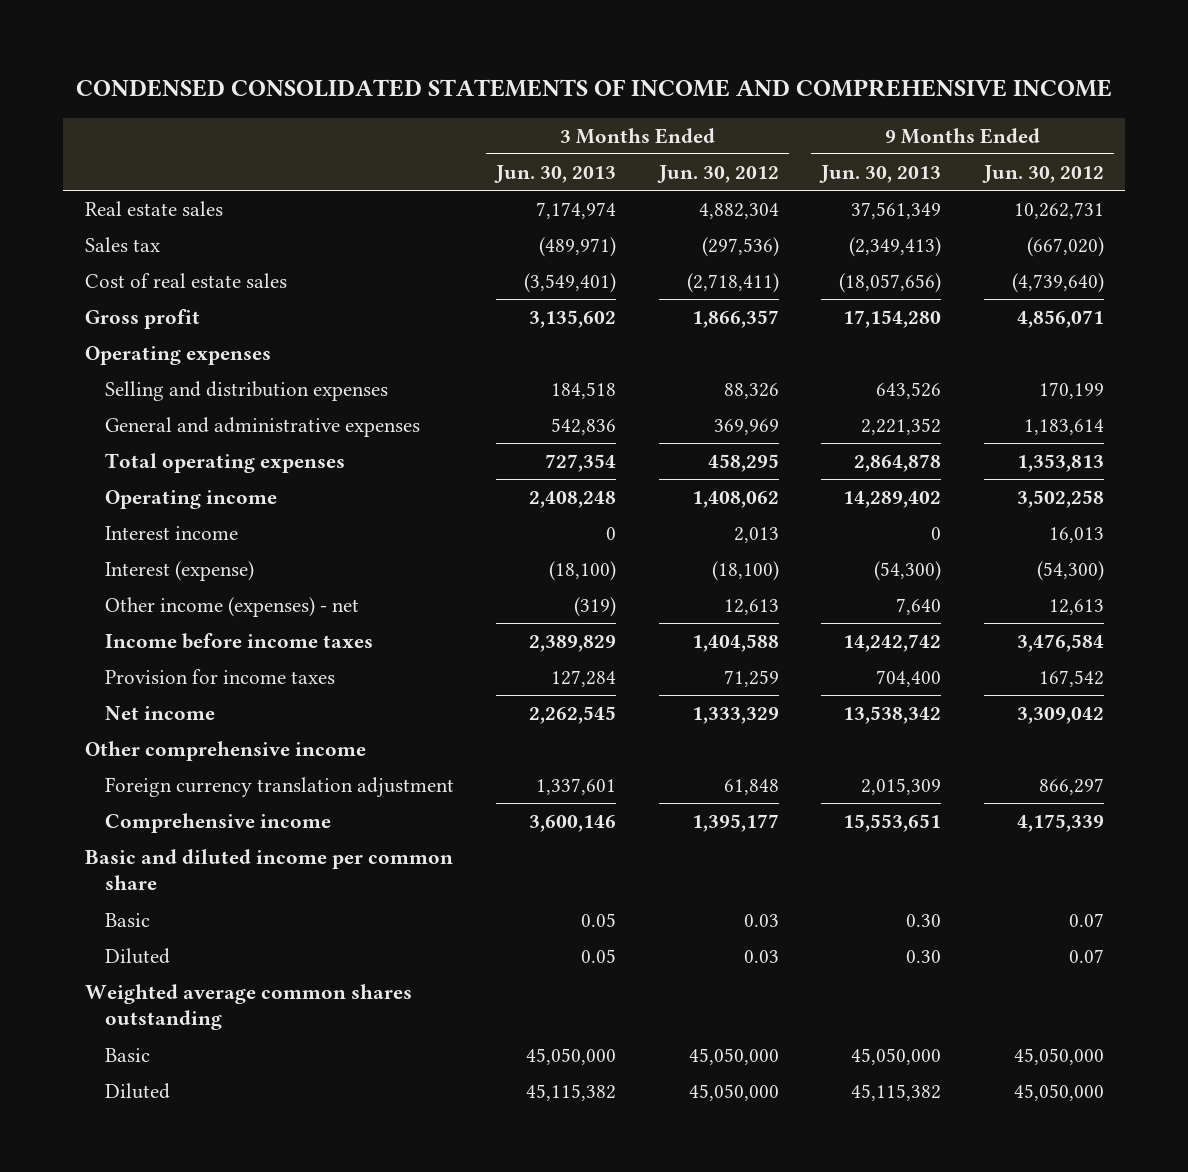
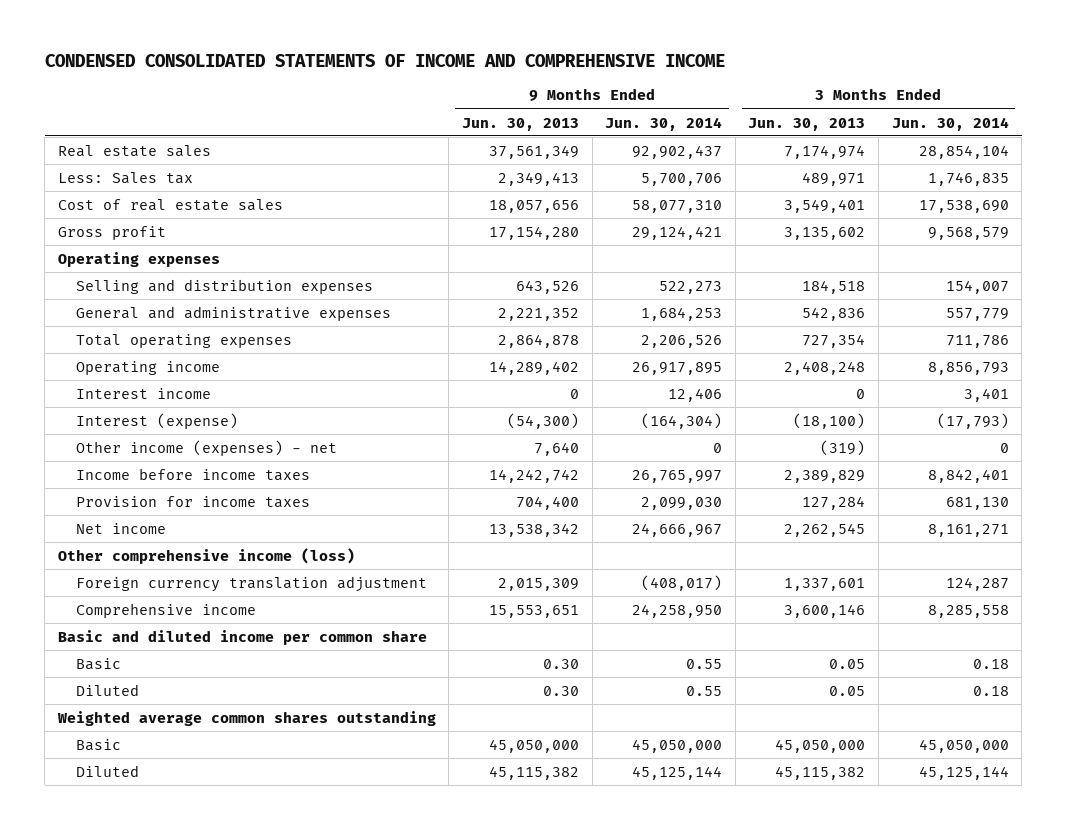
- | 3 Months Ended Jun. 30, 2013 | 3 Months Ended Jun. 30, 2012 | 9 Months Ended Jun. 30, 2013 | 9 Months Ended Jun. 30, 2012
+ | 9 Months Ended Jun. 30, 2013 | 9 Months Ended Jun. 30, 2014 | 3 Months Ended Jun. 30, 2013 | 3 Months Ended Jun. 30, 2014
- Sales tax | (489,971) | (297,536) | (2,349,413) | (667,020)
- Cost of real estate sales | (3,549,401) | (2,718,411) | (18,057,656) | (4,739,640)
+ Less: Sales tax | 2,349,413 | 5,700,706 | 489,971 | 1,746,835
+ Cost of real estate sales | 18,057,656 | 58,077,310 | 3,549,401 | 17,538,690
- Other comprehensive income
+ Other comprehensive income (loss)

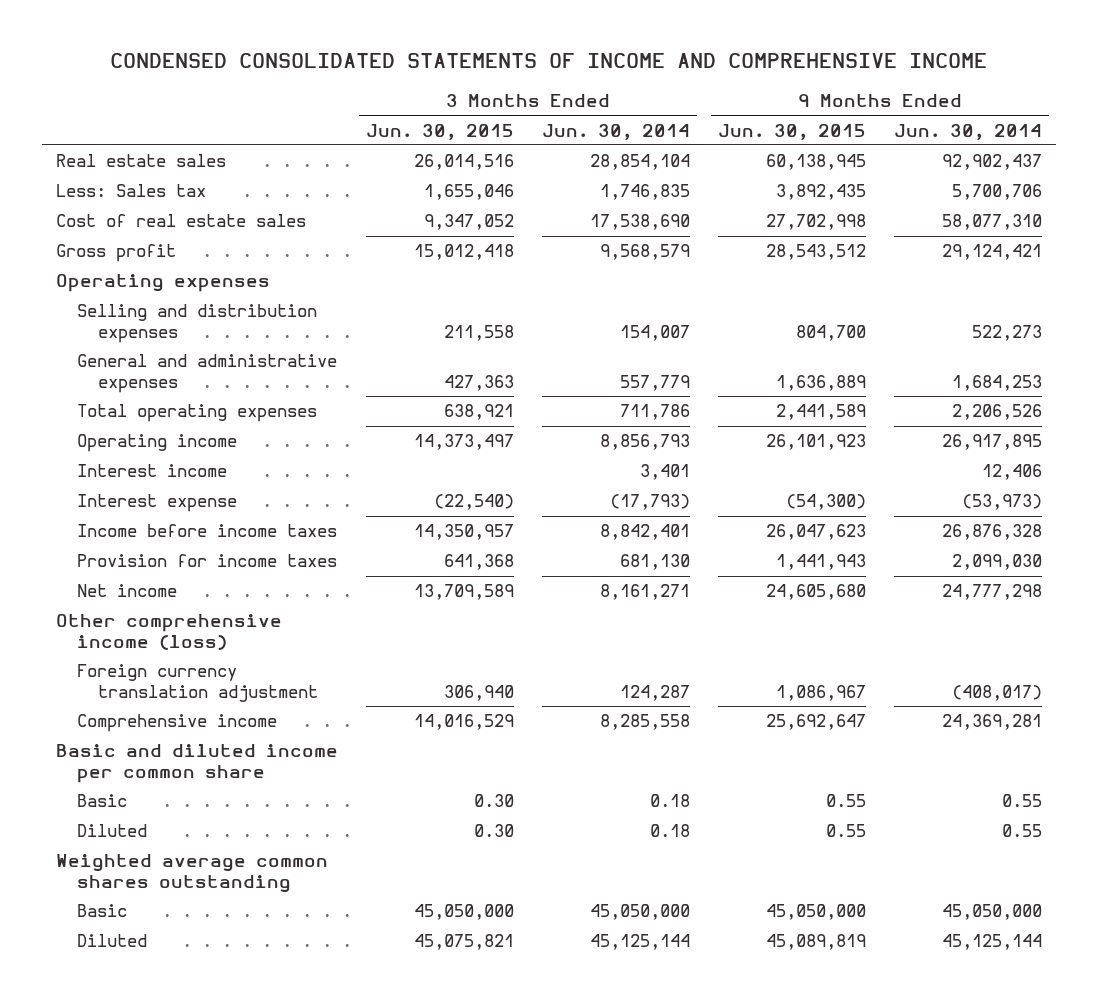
- | 9 Months Ended Jun. 30, 2013 | 9 Months Ended Jun. 30, 2014 | 3 Months Ended Jun. 30, 2013 | 3 Months Ended Jun. 30, 2014
+ | 3 Months Ended Jun. 30, 2015 | 3 Months Ended Jun. 30, 2014 | 9 Months Ended Jun. 30, 2015 | 9 Months Ended Jun. 30, 2014
- Interest (expense) | (54,300) | (164,304) | (18,100) | (17,793)
- Other income (expenses) - net | 7,640 | 0 | (319) | 0
- Income before income taxes | 14,242,742 | 26,765,997 | 2,389,829 | 8,842,401
+ Interest expense | (22,540) | (17,793) | (54,300) | (53,973)
+ Income before income taxes | 14,350,957 | 8,842,401 | 26,047,623 | 26,876,328
- Net income | 13,538,342 | 24,666,967 | 2,262,545 | 8,161,271
+ Net income | 13,709,589 | 8,161,271 | 24,605,680 | 24,777,298
- Comprehensive income | 15,553,651 | 24,258,950 | 3,600,146 | 8,285,558
+ Comprehensive income | 14,016,529 | 8,285,558 | 25,692,647 | 24,369,281

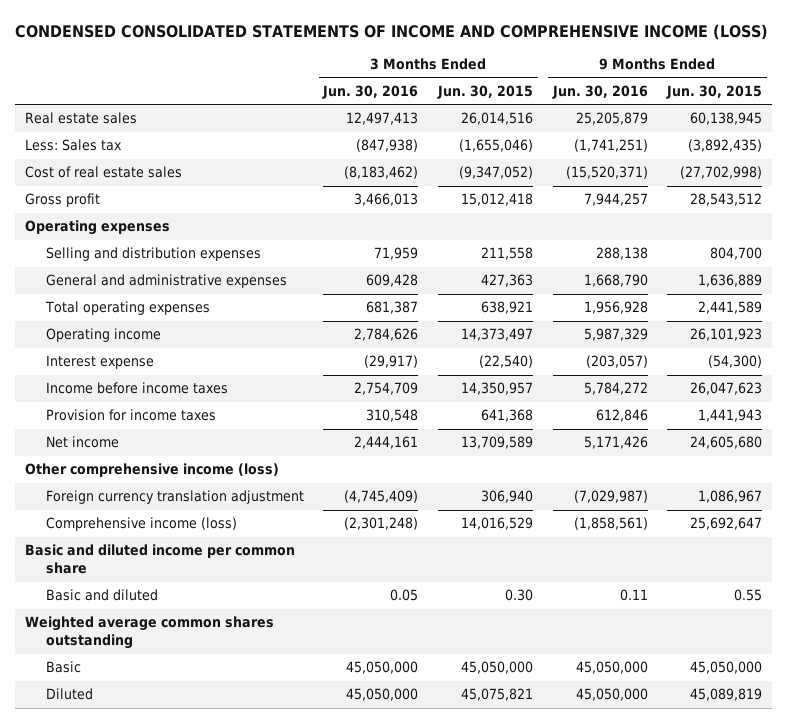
- CONDENSED CONSOLIDATED STATEMENTS OF INCOME AND COMPREHENSIVE INCOME
+ CONDENSED CONSOLIDATED STATEMENTS OF INCOME AND COMPREHENSIVE INCOME (LOSS)
- | 3 Months Ended Jun. 30, 2015 | 3 Months Ended Jun. 30, 2014 | 9 Months Ended Jun. 30, 2015 | 9 Months Ended Jun. 30, 2014
+ | 3 Months Ended Jun. 30, 2016 | 3 Months Ended Jun. 30, 2015 | 9 Months Ended Jun. 30, 2016 | 9 Months Ended Jun. 30, 2015
- Less: Sales tax | 1,655,046 | 1,746,835 | 3,892,435 | 5,700,706
- Cost of real estate sales | 9,347,052 | 17,538,690 | 27,702,998 | 58,077,310
+ Less: Sales tax | (847,938) | (1,655,046) | (1,741,251) | (3,892,435)
+ Cost of real estate sales | (8,183,462) | (9,347,052) | (15,520,371) | (27,702,998)
- Interest income | | 3,401 | | 12,406
- Comprehensive income | 14,016,529 | 8,285,558 | 25,692,647 | 24,369,281
+ Comprehensive income (loss) | (2,301,248) | 14,016,529 | (1,858,561) | 25,692,647
- Basic | 0.30 | 0.18 | 0.55 | 0.55
- Diluted | 0.30 | 0.18 | 0.55 | 0.55
+ Basic and diluted | 0.05 | 0.30 | 0.11 | 0.55

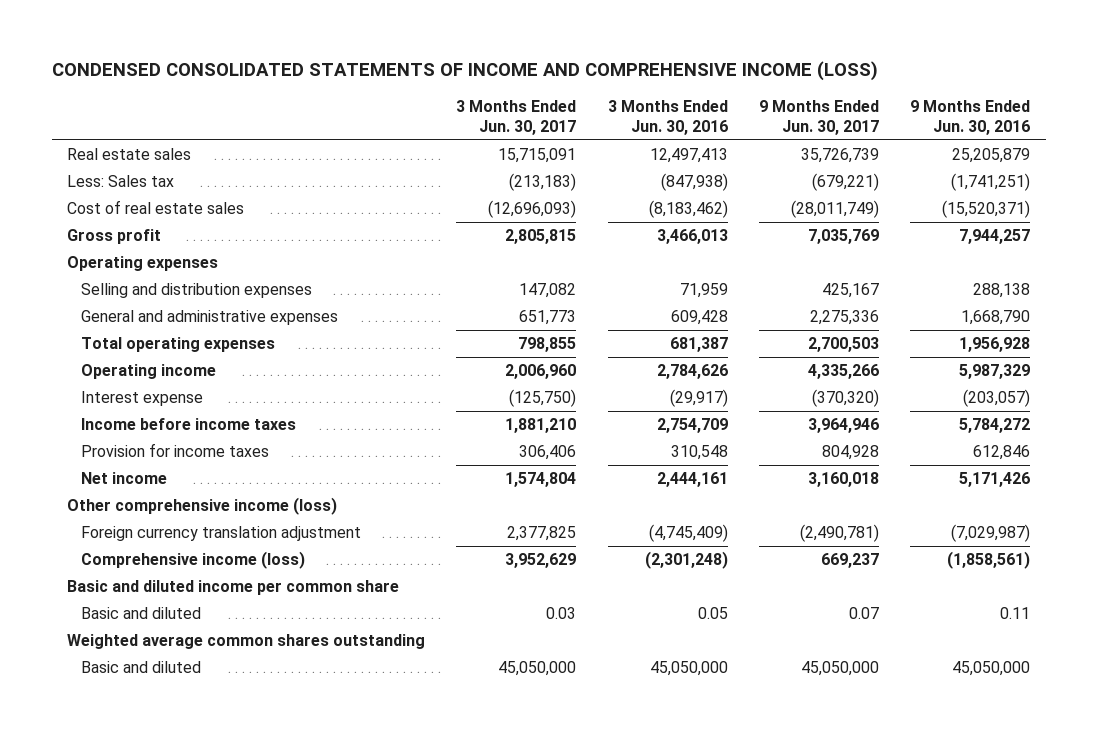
- | 3 Months Ended Jun. 30, 2016 | 3 Months Ended Jun. 30, 2015 | 9 Months Ended Jun. 30, 2016 | 9 Months Ended Jun. 30, 2015
+ | 3 Months Ended Jun. 30, 2017 | 3 Months Ended Jun. 30, 2016 | 9 Months Ended Jun. 30, 2017 | 9 Months Ended Jun. 30, 2016
- Basic | 45,050,000 | 45,050,000 | 45,050,000 | 45,050,000
- Diluted | 45,050,000 | 45,075,821 | 45,050,000 | 45,089,819
+ Basic and diluted | 45,050,000 | 45,050,000 | 45,050,000 | 45,050,000

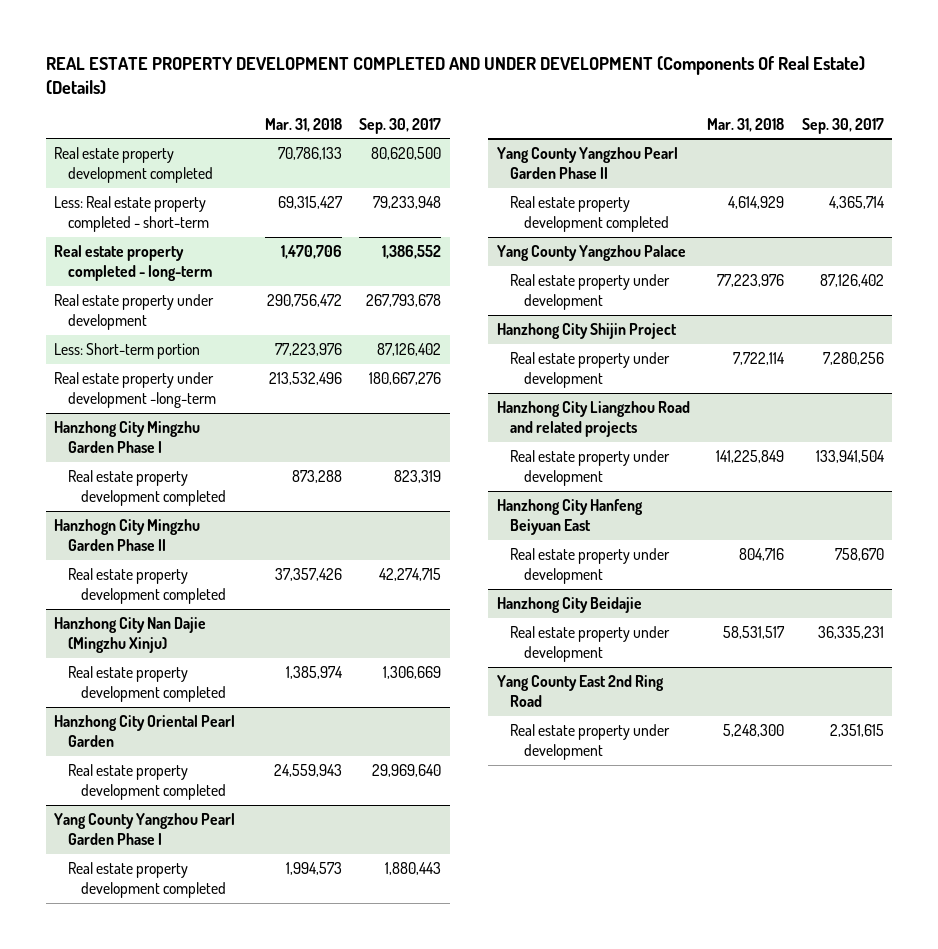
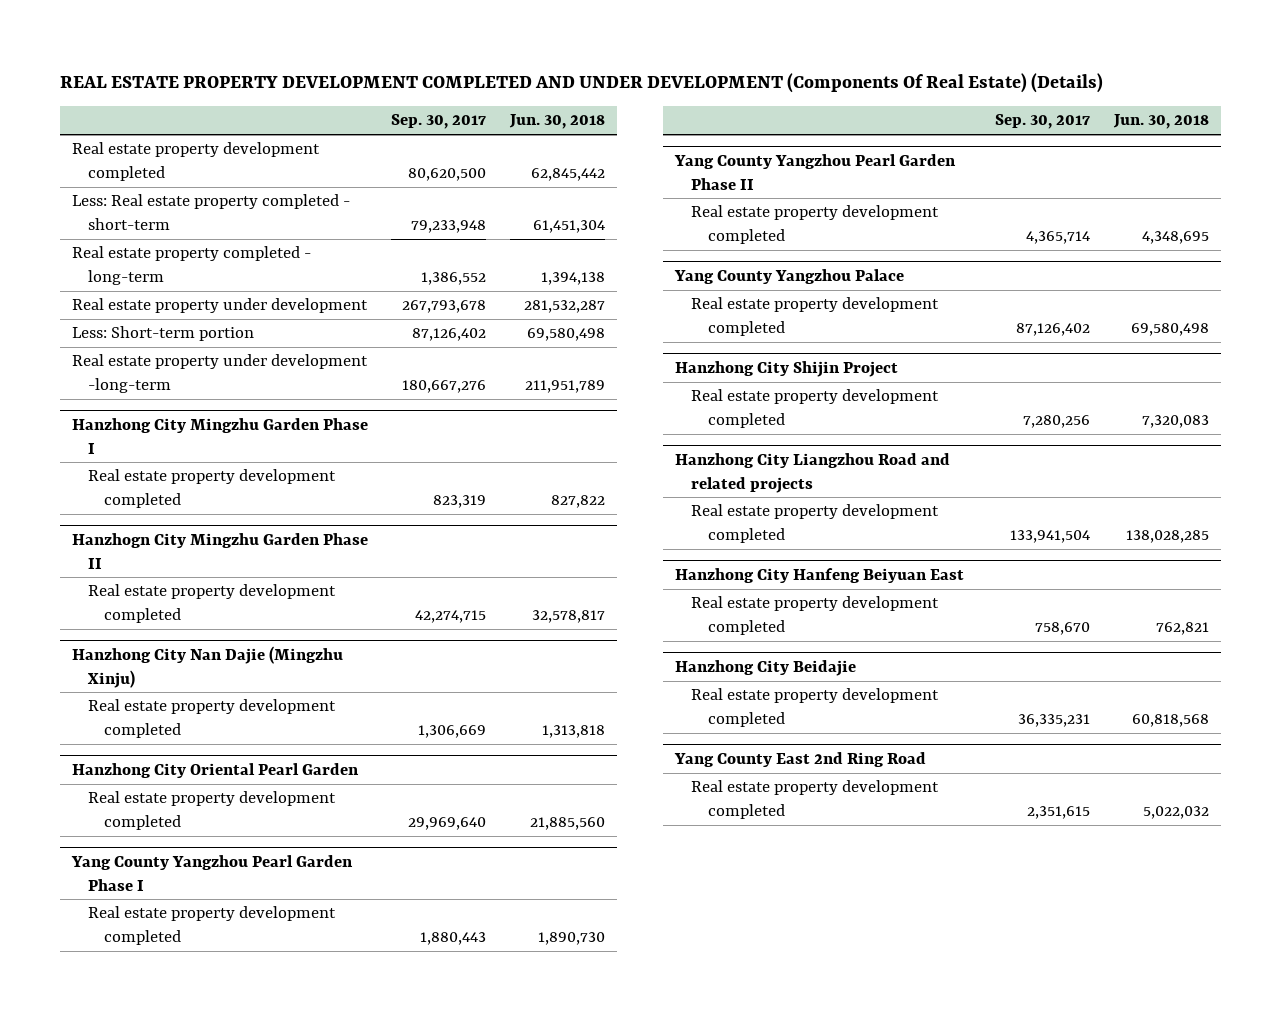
- | Mar. 31, 2018 | Sep. 30, 2017
+ | Sep. 30, 2017 | Jun. 30, 2018
@ Yang County Yangzhou Palace
- Real estate property under development | 77,223,976 | 87,126,402
+ Real estate property development completed | 87,126,402 | 69,580,498
@ Hanzhong City Shijin Project
- Real estate property under development | 7,722,114 | 7,280,256
+ Real estate property development completed | 7,280,256 | 7,320,083
@ Hanzhong City Liangzhou Road and related projects
- Real estate property under development | 141,225,849 | 133,941,504
+ Real estate property development completed | 133,941,504 | 138,028,285
@ Hanzhong City Hanfeng Beiyuan East
- Real estate property under development | 804,716 | 758,670
+ Real estate property development completed | 758,670 | 762,821
@ Hanzhong City Beidajie
- Real estate property under development | 58,531,517 | 36,335,231
+ Real estate property development completed | 36,335,231 | 60,818,568
@ Yang County East 2nd Ring Road
- Real estate property under development | 5,248,300 | 2,351,615
+ Real estate property development completed | 2,351,615 | 5,022,032

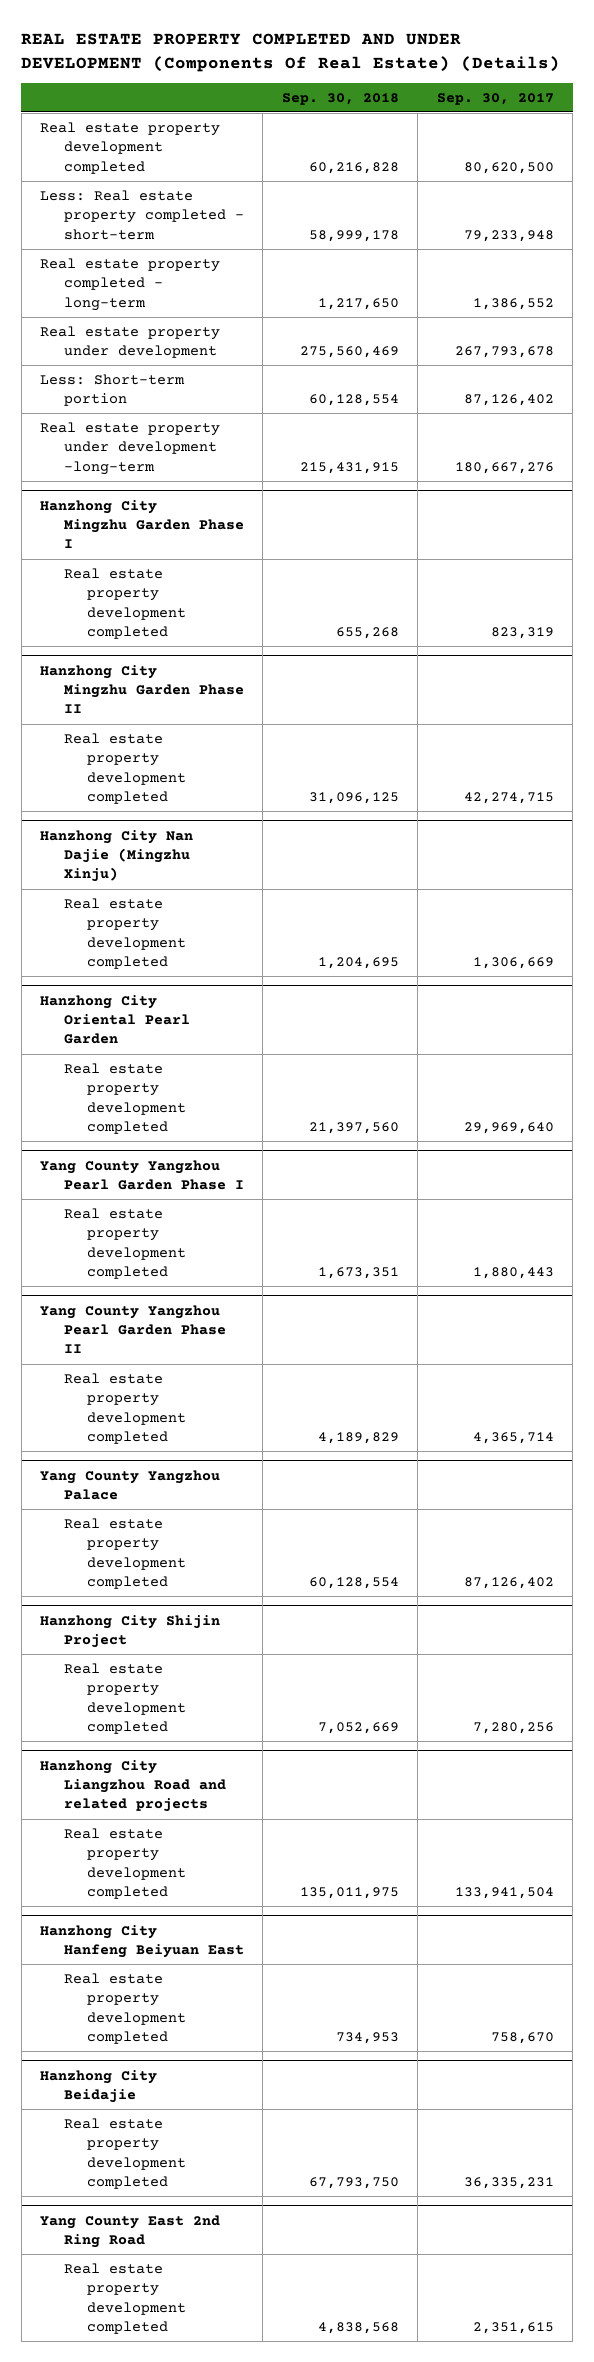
- REAL ESTATE PROPERTY DEVELOPMENT COMPLETED AND UNDER DEVELOPMENT (Components Of Real Estate) (Details)
+ REAL ESTATE PROPERTY COMPLETED AND UNDER DEVELOPMENT (Components Of Real Estate) (Details)
- | Sep. 30, 2017 | Jun. 30, 2018
+ | Sep. 30, 2018 | Sep. 30, 2017
- Hanzhogn City Mingzhu Garden Phase II
+ Hanzhong City Mingzhu Garden Phase II

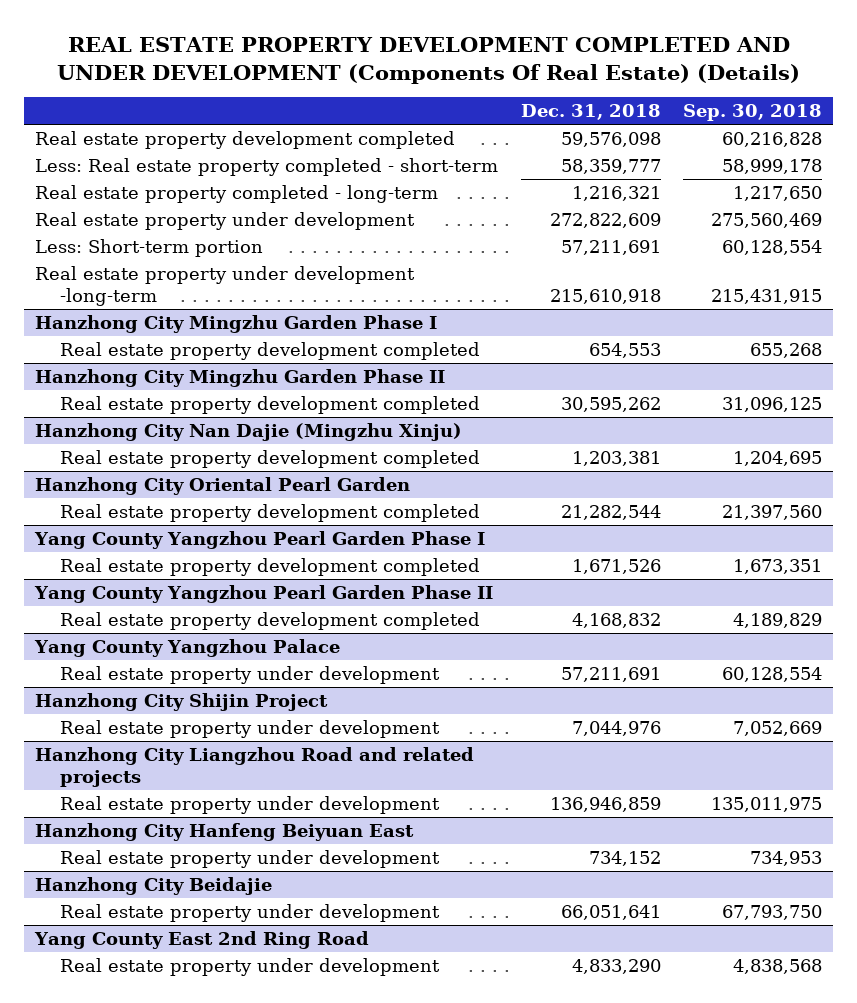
- REAL ESTATE PROPERTY COMPLETED AND UNDER DEVELOPMENT (Components Of Real Estate) (Details)
+ REAL ESTATE PROPERTY DEVELOPMENT COMPLETED AND UNDER DEVELOPMENT (Components Of Real Estate) (Details)
- | Sep. 30, 2018 | Sep. 30, 2017
+ | Dec. 31, 2018 | Sep. 30, 2018
@ Yang County Yangzhou Palace
- Real estate property development completed | 60,128,554 | 87,126,402
+ Real estate property under development | 57,211,691 | 60,128,554
@ Hanzhong City Shijin Project
- Real estate property development completed | 7,052,669 | 7,280,256
+ Real estate property under development | 7,044,976 | 7,052,669
@ Hanzhong City Liangzhou Road and related projects
- Real estate property development completed | 135,011,975 | 133,941,504
+ Real estate property under development | 136,946,859 | 135,011,975
@ Hanzhong City Hanfeng Beiyuan East
- Real estate property development completed | 734,953 | 758,670
+ Real estate property under development | 734,152 | 734,953
@ Hanzhong City Beidajie
- Real estate property development completed | 67,793,750 | 36,335,231
+ Real estate property under development | 66,051,641 | 67,793,750
@ Yang County East 2nd Ring Road
- Real estate property development completed | 4,838,568 | 2,351,615
+ Real estate property under development | 4,833,290 | 4,838,568

